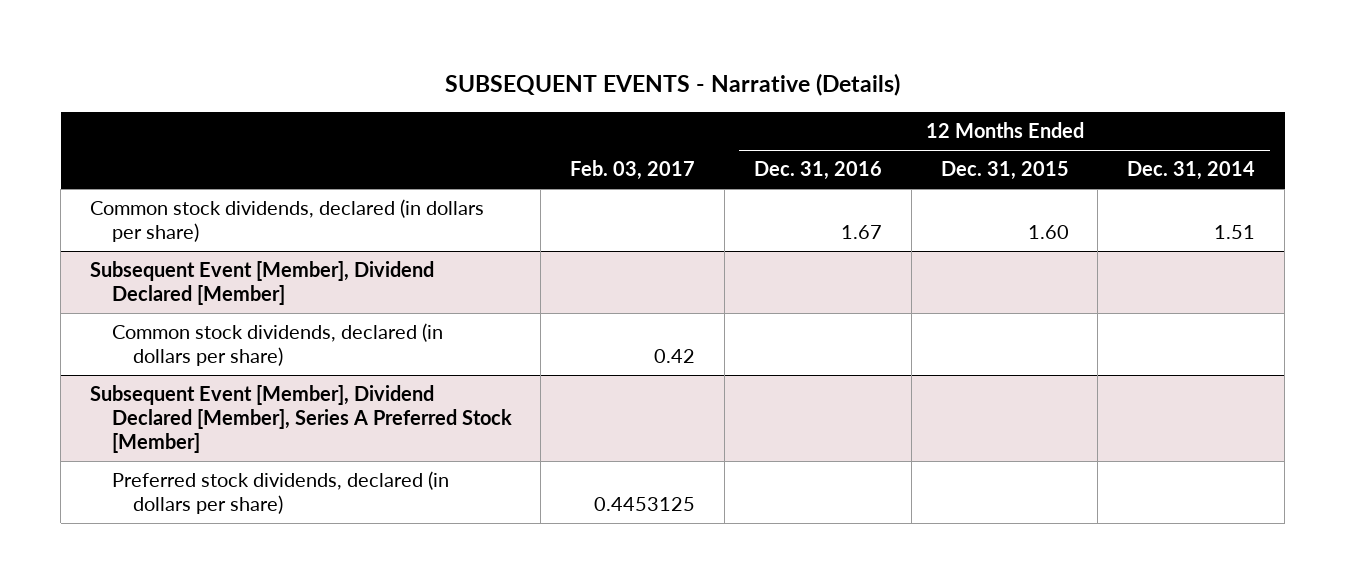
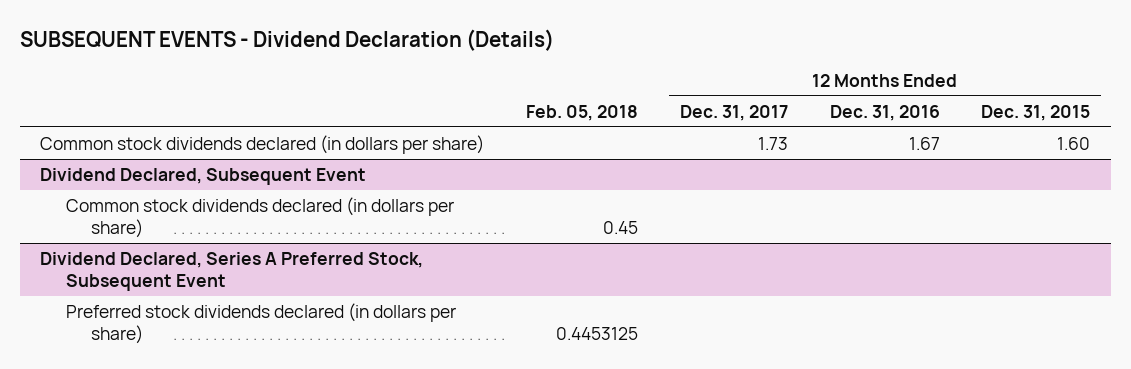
- SUBSEQUENT EVENTS - Narrative (Details)
+ SUBSEQUENT EVENTS - Dividend Declaration (Details)
- | Feb. 03, 2017 | 12 Months Ended Dec. 31, 2016 | 12 Months Ended Dec. 31, 2015 | 12 Months Ended Dec. 31, 2014
+ | Feb. 05, 2018 | 12 Months Ended Dec. 31, 2017 | 12 Months Ended Dec. 31, 2016 | 12 Months Ended Dec. 31, 2015
- Common stock dividends, declared (in dollars per share) | | 1.67 | 1.60 | 1.51
- Subsequent Event [Member], Dividend Declared [Member]
- Common stock dividends, declared (in dollars per share) | 0.42 | | |
- Subsequent Event [Member], Dividend Declared [Member], Series A Preferred Stock [Member]
- Preferred stock dividends, declared (in dollars per share) | 0.4453125 | | |
+ Common stock dividends declared (in dollars per share) | | 1.73 | 1.67 | 1.60
+ Dividend Declared, Subsequent Event
+ Common stock dividends declared (in dollars per share) | 0.45 | | |
+ Dividend Declared, Series A Preferred Stock, Subsequent Event
+ Preferred stock dividends declared (in dollars per share) | 0.4453125 | | |

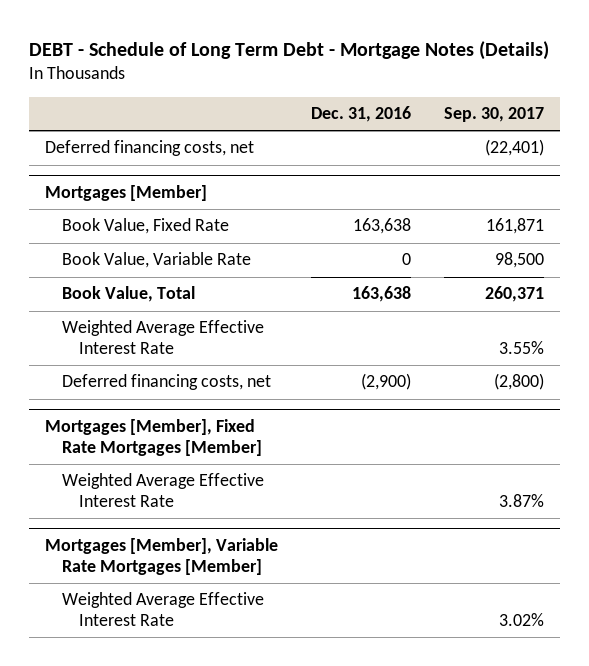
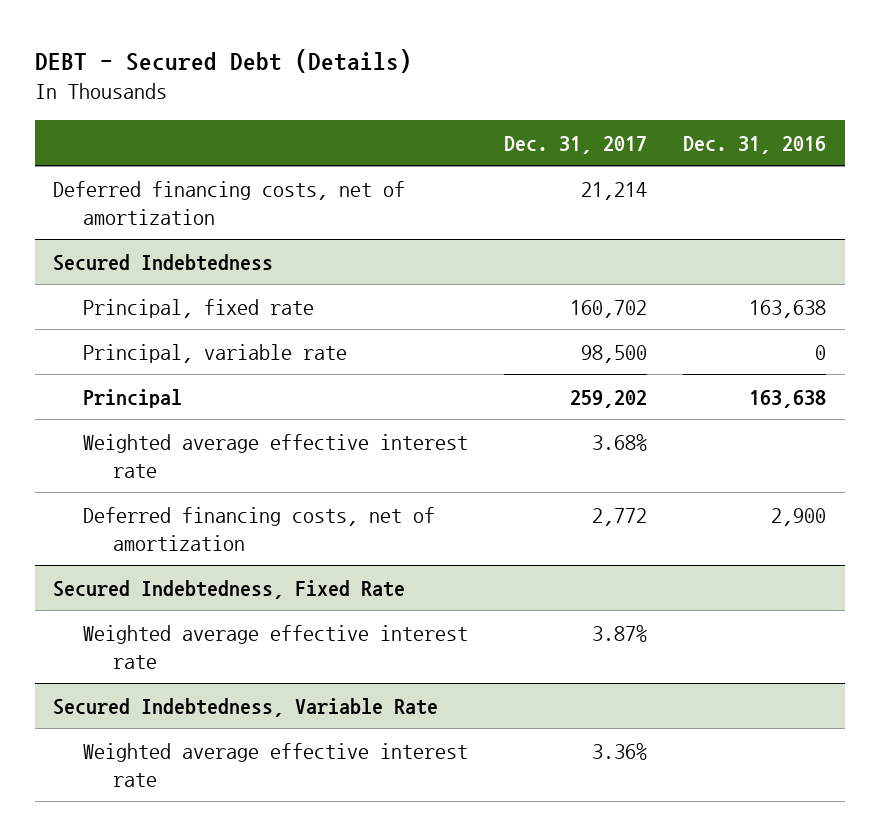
- DEBT - Schedule of Long Term Debt - Mortgage Notes (Details)
+ DEBT - Secured Debt (Details)
- | Dec. 31, 2016 | Sep. 30, 2017
+ | Dec. 31, 2017 | Dec. 31, 2016
- Deferred financing costs, net | | (22,401)
- Mortgages [Member]
- Book Value, Fixed Rate | 163,638 | 161,871
- Book Value, Variable Rate | 0 | 98,500
- Book Value, Total | 163,638 | 260,371
- Weighted Average Effective Interest Rate | | 3.55%
- Deferred financing costs, net | (2,900) | (2,800)
- Mortgages [Member], Fixed Rate Mortgages [Member]
- Weighted Average Effective Interest Rate | | 3.87%
- Mortgages [Member], Variable Rate Mortgages [Member]
- Weighted Average Effective Interest Rate | | 3.02%
+ Deferred financing costs, net of amortization | 21,214 |
+ Secured Indebtedness
+ Principal, fixed rate | 160,702 | 163,638
+ Principal, variable rate | 98,500 | 0
+ Principal | 259,202 | 163,638
+ Weighted average effective interest rate | 3.68% |
+ Deferred financing costs, net of amortization | 2,772 | 2,900
+ Secured Indebtedness, Fixed Rate
+ Weighted average effective interest rate | 3.87% |
+ Secured Indebtedness, Variable Rate
+ Weighted average effective interest rate | 3.36% |

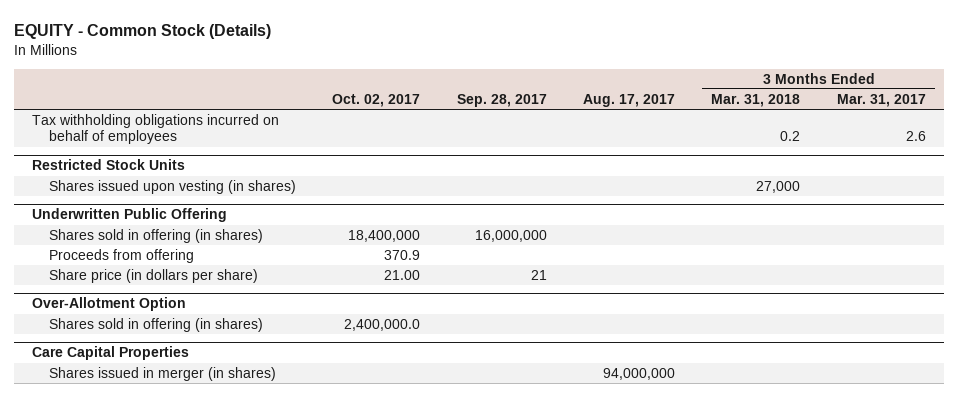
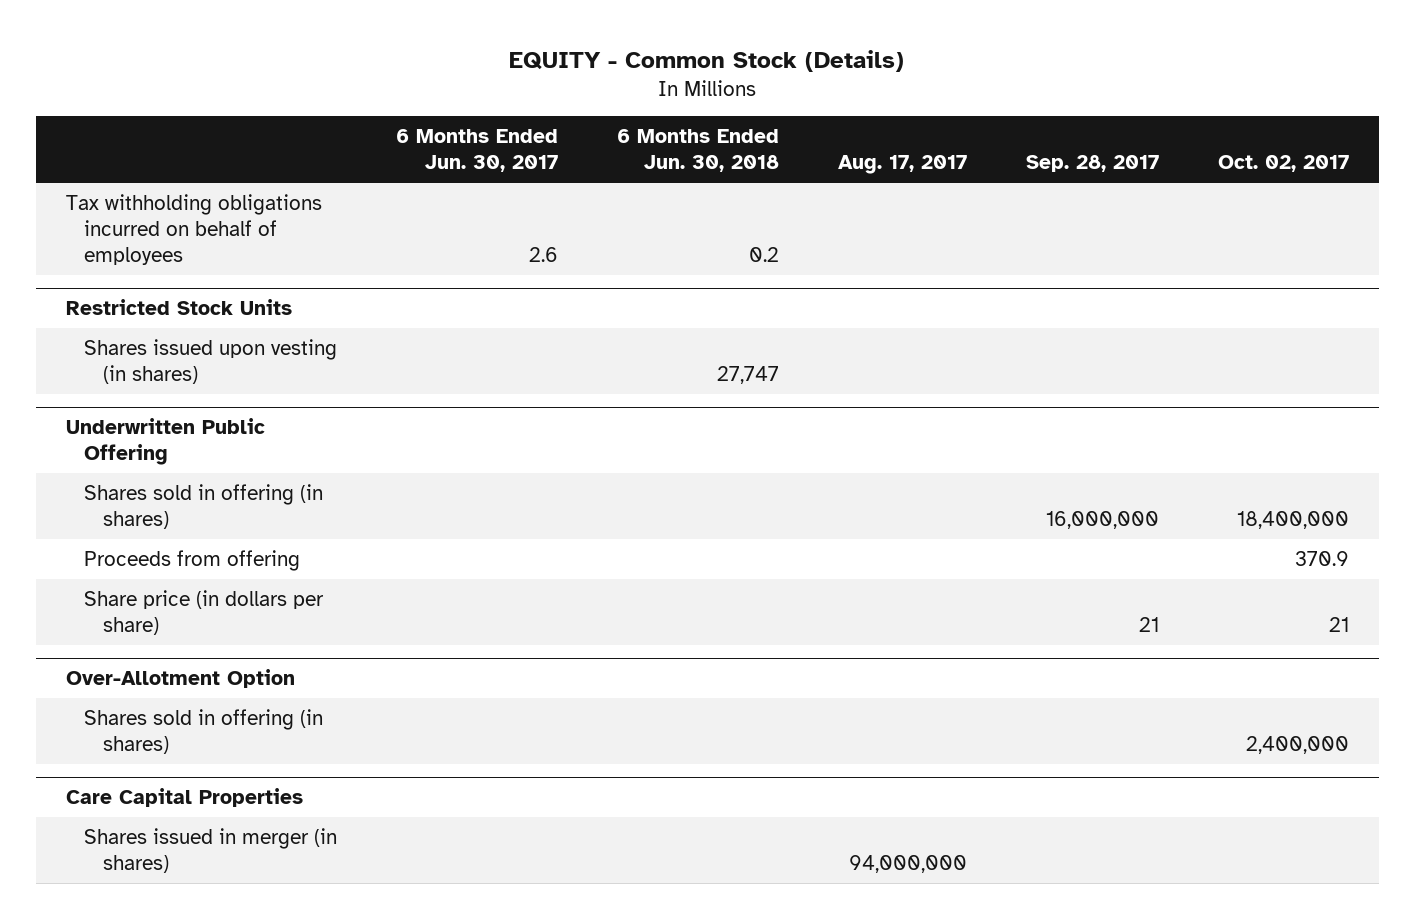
- | Oct. 02, 2017 | Sep. 28, 2017 | Aug. 17, 2017 | 3 Months Ended Mar. 31, 2018 | 3 Months Ended Mar. 31, 2017
+ | 6 Months Ended Jun. 30, 2017 | 6 Months Ended Jun. 30, 2018 | Aug. 17, 2017 | Sep. 28, 2017 | Oct. 02, 2017
@ Underwritten Public Offering
- Share price (in dollars per share) | 21.00 | 21 | | |
+ Share price (in dollars per share) | | | | 21 | 21
@ Over-Allotment Option
- Shares sold in offering (in shares) | 2,400,000.0 | | | |
+ Shares sold in offering (in shares) | | | | | 2,400,000

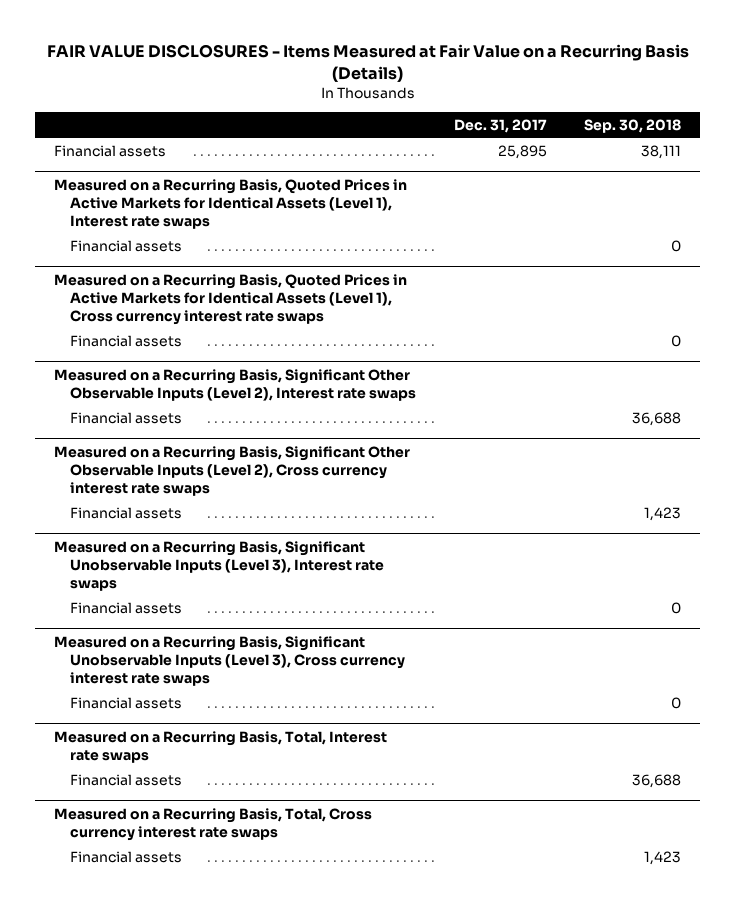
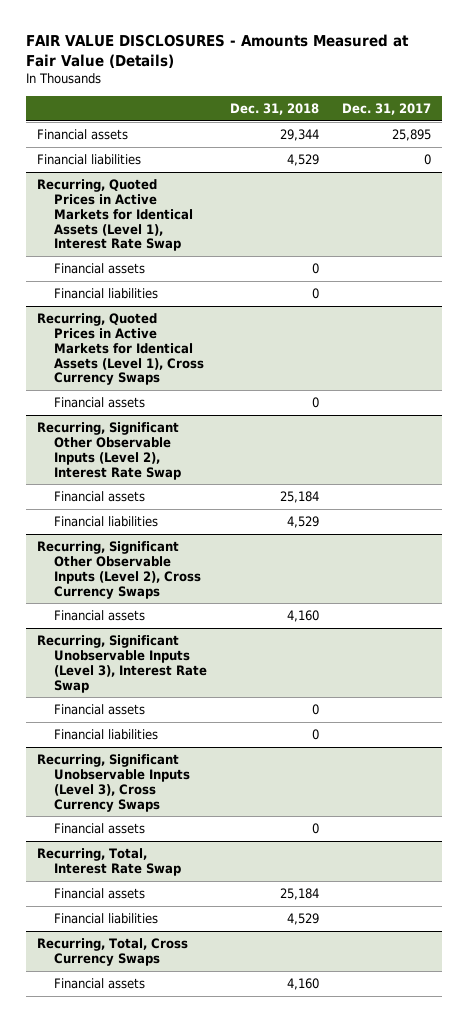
- FAIR VALUE DISCLOSURES - Items Measured at Fair Value on a Recurring Basis (Details)
+ FAIR VALUE DISCLOSURES - Amounts Measured at Fair Value (Details)
- | Dec. 31, 2017 | Sep. 30, 2018
+ | Dec. 31, 2018 | Dec. 31, 2017
- Measured on a Recurring Basis, Quoted Prices in Active Markets for Identical Assets (Level 1), Interest rate swaps
+ Financial liabilities | 4,529 | 0
+ Recurring, Quoted Prices in Active Markets for Identical Assets (Level 1), Interest Rate Swap
- Measured on a Recurring Basis, Quoted Prices in Active Markets for Identical Assets (Level 1), Cross currency interest rate swaps
+ Financial liabilities | 0 |
+ Recurring, Quoted Prices in Active Markets for Identical Assets (Level 1), Cross Currency Swaps
- Measured on a Recurring Basis, Significant Other Observable Inputs (Level 2), Interest rate swaps
+ Recurring, Significant Other Observable Inputs (Level 2), Interest Rate Swap
- Measured on a Recurring Basis, Significant Other Observable Inputs (Level 2), Cross currency interest rate swaps
+ Financial liabilities | 4,529 |
+ Recurring, Significant Other Observable Inputs (Level 2), Cross Currency Swaps
- Measured on a Recurring Basis, Significant Unobservable Inputs (Level 3), Interest rate swaps
+ Recurring, Significant Unobservable Inputs (Level 3), Interest Rate Swap
- Measured on a Recurring Basis, Significant Unobservable Inputs (Level 3), Cross currency interest rate swaps
+ Financial liabilities | 0 |
+ Recurring, Significant Unobservable Inputs (Level 3), Cross Currency Swaps
- Measured on a Recurring Basis, Total, Interest rate swaps
+ Recurring, Total, Interest Rate Swap
- Measured on a Recurring Basis, Total, Cross currency interest rate swaps
+ Financial liabilities | 4,529 |
+ Recurring, Total, Cross Currency Swaps

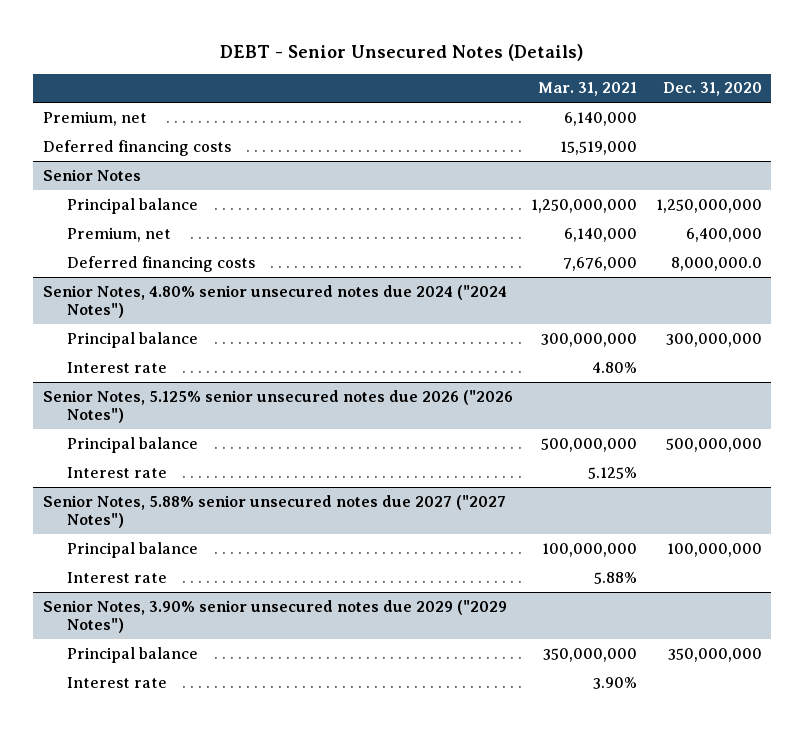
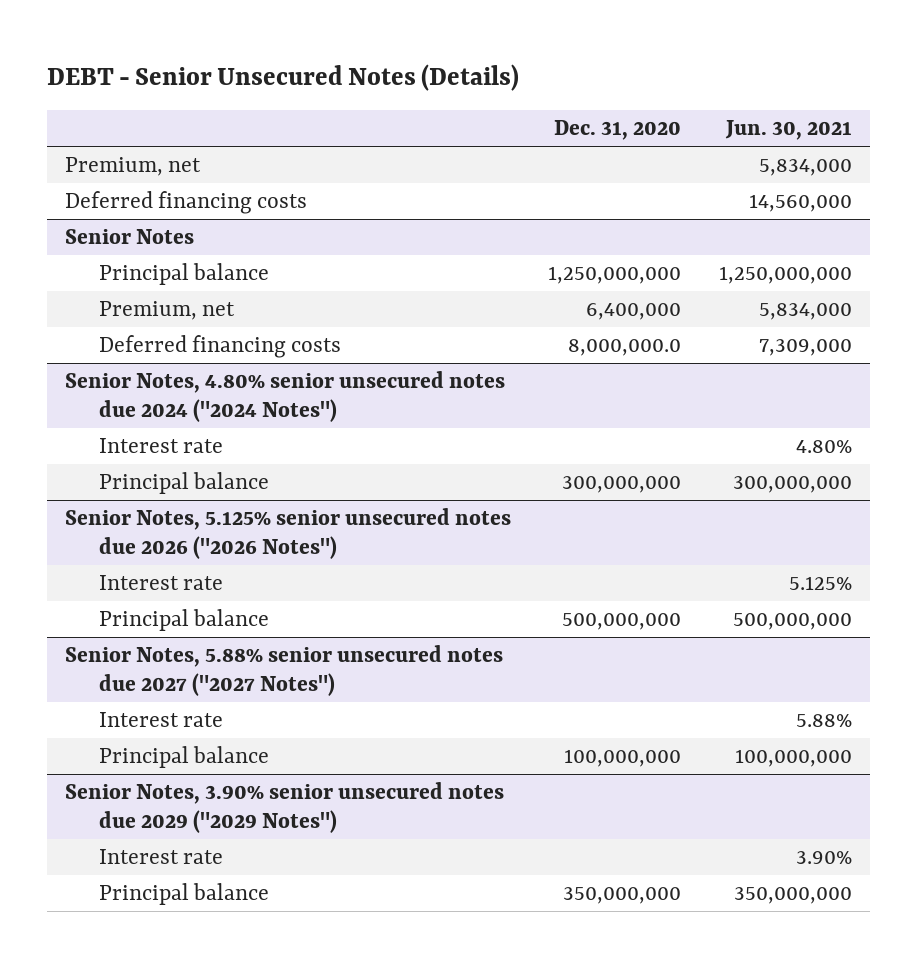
- | Mar. 31, 2021 | Dec. 31, 2020
+ | Dec. 31, 2020 | Jun. 30, 2021
@ Senior Notes, 4.80% senior unsecured notes due 2024 ("2024 Notes")
moved down: Principal balance | 300,000,000 | 300,000,000
@ Senior Notes, 5.125% senior unsecured notes due 2026 ("2026 Notes")
moved down: Principal balance | 500,000,000 | 500,000,000
@ Senior Notes, 5.88% senior unsecured notes due 2027 ("2027 Notes")
moved down: Principal balance | 100,000,000 | 100,000,000
@ Senior Notes, 3.90% senior unsecured notes due 2029 ("2029 Notes")
moved down: Principal balance | 350,000,000 | 350,000,000

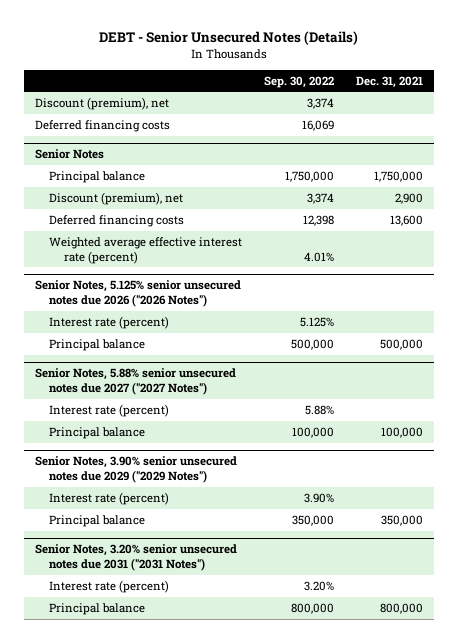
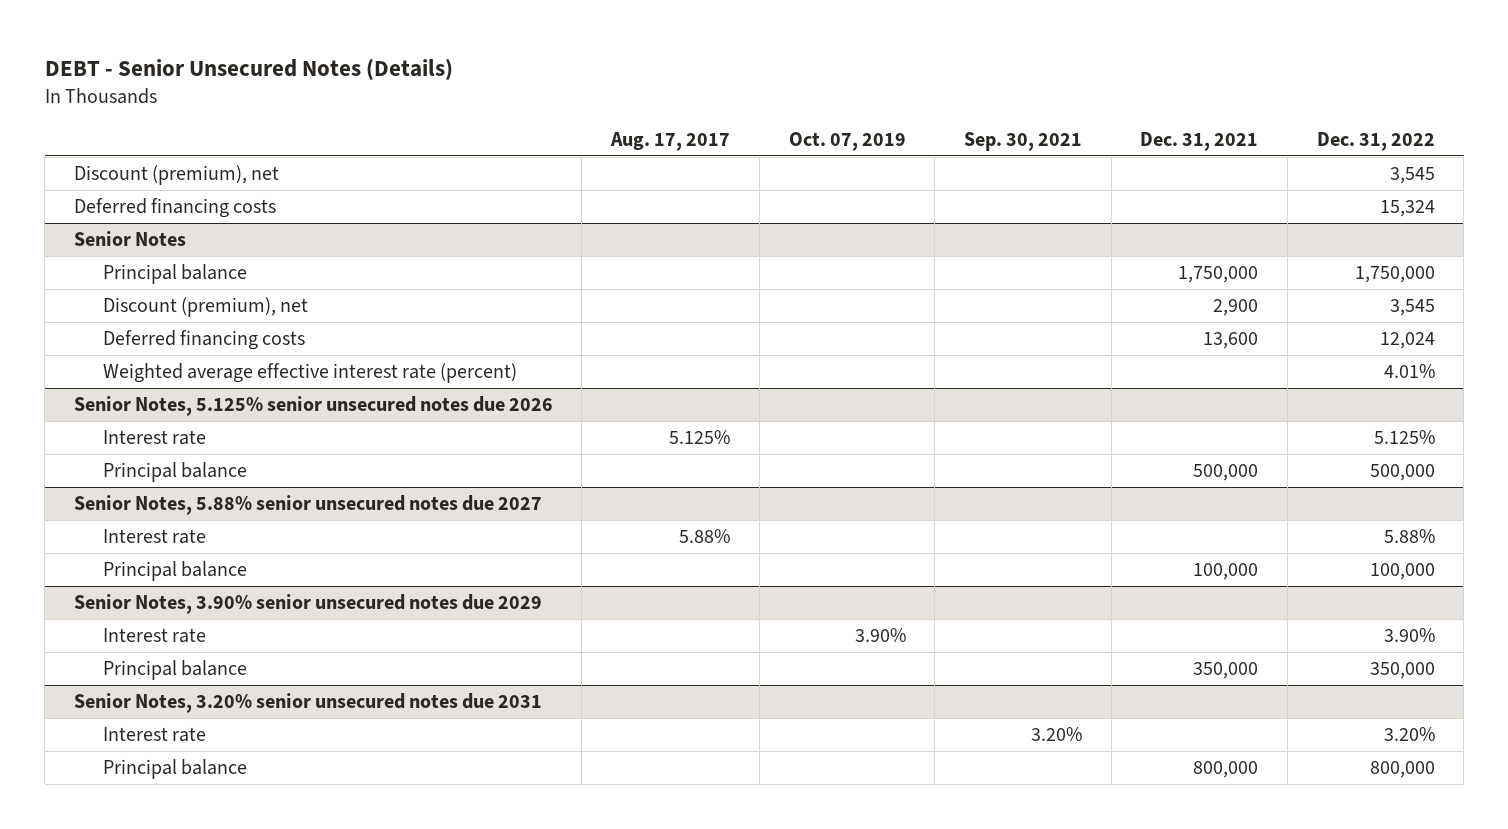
- | Sep. 30, 2022 | Dec. 31, 2021
+ | Aug. 17, 2017 | Oct. 07, 2019 | Sep. 30, 2021 | Dec. 31, 2021 | Dec. 31, 2022
- Senior Notes, 5.125% senior unsecured notes due 2026 ("2026 Notes")
- Interest rate (percent) | 5.125% |
+ Senior Notes, 5.125% senior unsecured notes due 2026
+ Interest rate | 5.125% | | | | 5.125%
- Senior Notes, 5.88% senior unsecured notes due 2027 ("2027 Notes")
- Interest rate (percent) | 5.88% |
+ Senior Notes, 5.88% senior unsecured notes due 2027
+ Interest rate | 5.88% | | | | 5.88%
- Senior Notes, 3.90% senior unsecured notes due 2029 ("2029 Notes")
- Interest rate (percent) | 3.90% |
+ Senior Notes, 3.90% senior unsecured notes due 2029
+ Interest rate | | 3.90% | | | 3.90%
- Senior Notes, 3.20% senior unsecured notes due 2031 ("2031 Notes")
- Interest rate (percent) | 3.20% |
+ Senior Notes, 3.20% senior unsecured notes due 2031
+ Interest rate | | | 3.20% | | 3.20%

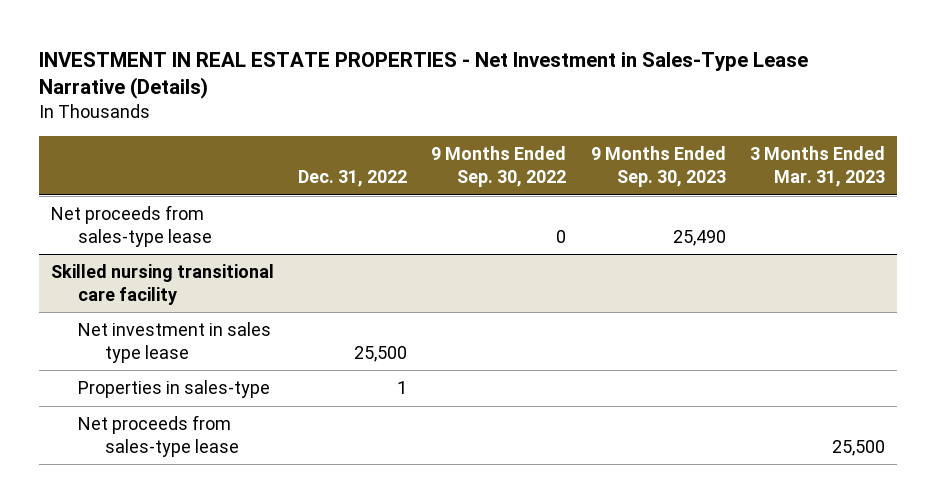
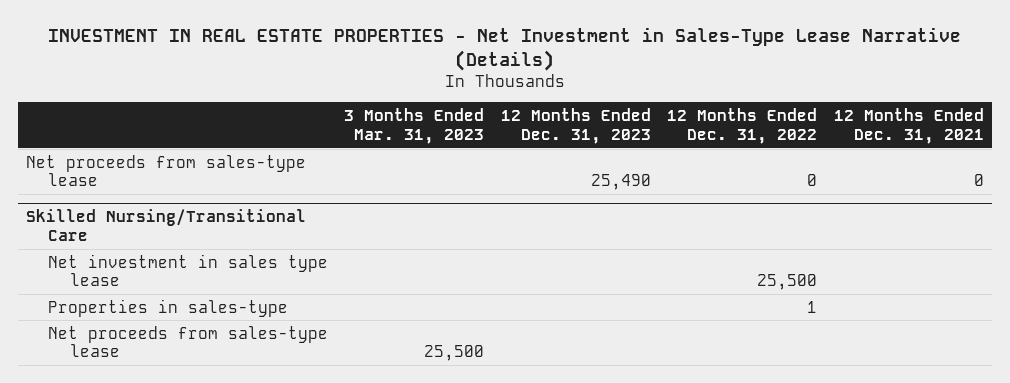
- | Dec. 31, 2022 | 9 Months Ended Sep. 30, 2022 | 9 Months Ended Sep. 30, 2023 | 3 Months Ended Mar. 31, 2023
+ | 3 Months Ended Mar. 31, 2023 | 12 Months Ended Dec. 31, 2023 | 12 Months Ended Dec. 31, 2022 | 12 Months Ended Dec. 31, 2021
- Skilled nursing transitional care facility
+ Skilled Nursing/Transitional Care

